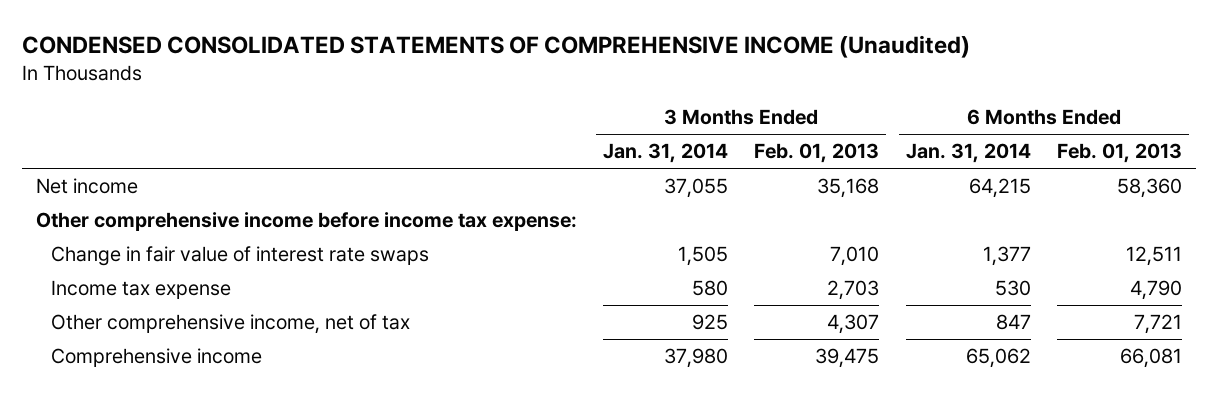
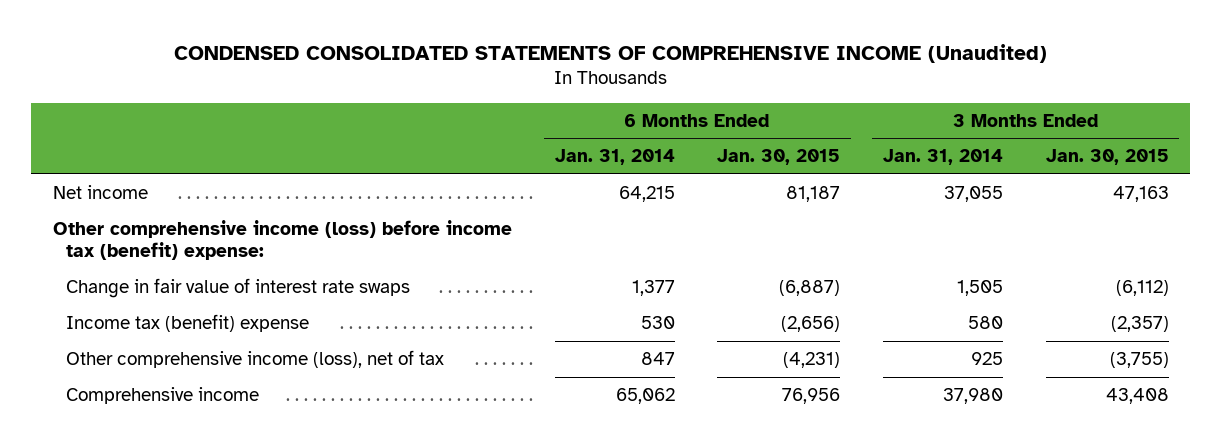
- | 3 Months Ended Jan. 31, 2014 | 3 Months Ended Feb. 01, 2013 | 6 Months Ended Jan. 31, 2014 | 6 Months Ended Feb. 01, 2013
+ | 6 Months Ended Jan. 31, 2014 | 6 Months Ended Jan. 30, 2015 | 3 Months Ended Jan. 31, 2014 | 3 Months Ended Jan. 30, 2015
- Other comprehensive income before income tax expense:
+ Other comprehensive income (loss) before income tax (benefit) expense:
- Income tax expense | 580 | 2,703 | 530 | 4,790
- Other comprehensive income, net of tax | 925 | 4,307 | 847 | 7,721
+ Income tax (benefit) expense | 530 | (2,656) | 580 | (2,357)
+ Other comprehensive income (loss), net of tax | 847 | (4,231) | 925 | (3,755)

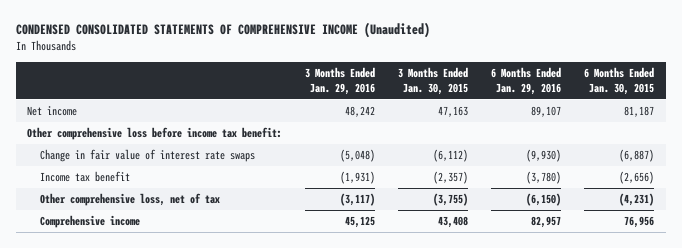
- | 6 Months Ended Jan. 31, 2014 | 6 Months Ended Jan. 30, 2015 | 3 Months Ended Jan. 31, 2014 | 3 Months Ended Jan. 30, 2015
+ | 3 Months Ended Jan. 29, 2016 | 3 Months Ended Jan. 30, 2015 | 6 Months Ended Jan. 29, 2016 | 6 Months Ended Jan. 30, 2015
- Other comprehensive income (loss) before income tax (benefit) expense:
+ Other comprehensive loss before income tax benefit:
- Income tax (benefit) expense | 530 | (2,656) | 580 | (2,357)
- Other comprehensive income (loss), net of tax | 847 | (4,231) | 925 | (3,755)
+ Income tax benefit | (1,931) | (2,357) | (3,780) | (2,656)
+ Other comprehensive loss, net of tax | (3,117) | (3,755) | (6,150) | (4,231)

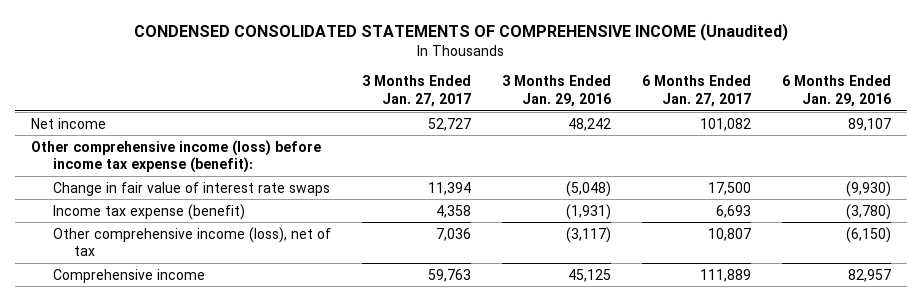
- | 3 Months Ended Jan. 29, 2016 | 3 Months Ended Jan. 30, 2015 | 6 Months Ended Jan. 29, 2016 | 6 Months Ended Jan. 30, 2015
+ | 3 Months Ended Jan. 27, 2017 | 3 Months Ended Jan. 29, 2016 | 6 Months Ended Jan. 27, 2017 | 6 Months Ended Jan. 29, 2016
- Other comprehensive loss before income tax benefit:
+ Other comprehensive income (loss) before income tax expense (benefit):
- Income tax benefit | (1,931) | (2,357) | (3,780) | (2,656)
- Other comprehensive loss, net of tax | (3,117) | (3,755) | (6,150) | (4,231)
+ Income tax expense (benefit) | 4,358 | (1,931) | 6,693 | (3,780)
+ Other comprehensive income (loss), net of tax | 7,036 | (3,117) | 10,807 | (6,150)

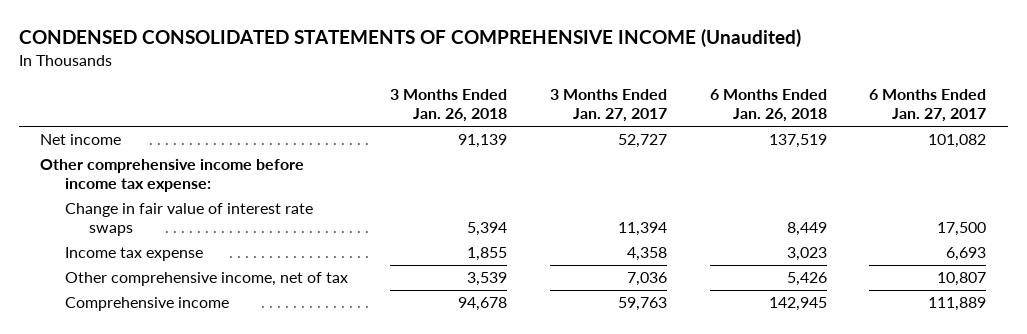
- | 3 Months Ended Jan. 27, 2017 | 3 Months Ended Jan. 29, 2016 | 6 Months Ended Jan. 27, 2017 | 6 Months Ended Jan. 29, 2016
+ | 3 Months Ended Jan. 26, 2018 | 3 Months Ended Jan. 27, 2017 | 6 Months Ended Jan. 26, 2018 | 6 Months Ended Jan. 27, 2017
- Other comprehensive income (loss) before income tax expense (benefit):
+ Other comprehensive income before income tax expense:
- Income tax expense (benefit) | 4,358 | (1,931) | 6,693 | (3,780)
- Other comprehensive income (loss), net of tax | 7,036 | (3,117) | 10,807 | (6,150)
+ Income tax expense | 1,855 | 4,358 | 3,023 | 6,693
+ Other comprehensive income, net of tax | 3,539 | 7,036 | 5,426 | 10,807

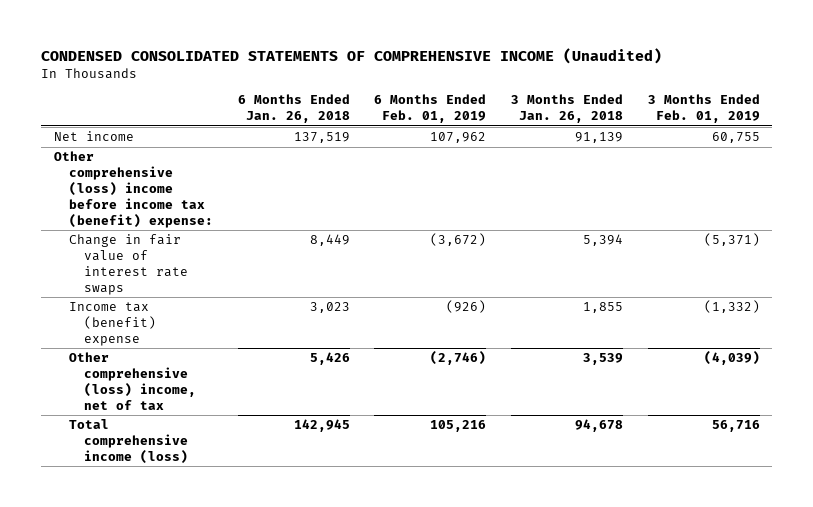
- | 3 Months Ended Jan. 26, 2018 | 3 Months Ended Jan. 27, 2017 | 6 Months Ended Jan. 26, 2018 | 6 Months Ended Jan. 27, 2017
+ | 6 Months Ended Jan. 26, 2018 | 6 Months Ended Feb. 01, 2019 | 3 Months Ended Jan. 26, 2018 | 3 Months Ended Feb. 01, 2019
- Other comprehensive income before income tax expense:
+ Other comprehensive (loss) income before income tax (benefit) expense:
- Income tax expense | 1,855 | 4,358 | 3,023 | 6,693
- Other comprehensive income, net of tax | 3,539 | 7,036 | 5,426 | 10,807
- Comprehensive income | 94,678 | 59,763 | 142,945 | 111,889
+ Income tax (benefit) expense | 3,023 | (926) | 1,855 | (1,332)
+ Other comprehensive (loss) income, net of tax | 5,426 | (2,746) | 3,539 | (4,039)
+ Total comprehensive income (loss) | 142,945 | 105,216 | 94,678 | 56,716

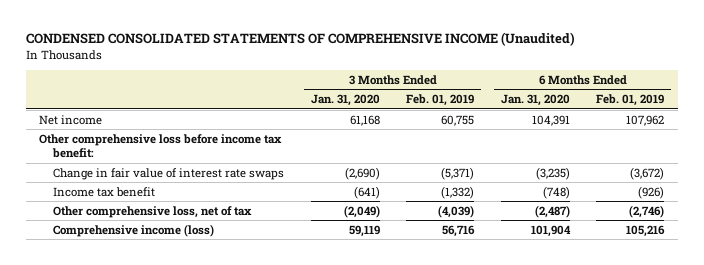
- | 6 Months Ended Jan. 26, 2018 | 6 Months Ended Feb. 01, 2019 | 3 Months Ended Jan. 26, 2018 | 3 Months Ended Feb. 01, 2019
+ | 3 Months Ended Jan. 31, 2020 | 3 Months Ended Feb. 01, 2019 | 6 Months Ended Jan. 31, 2020 | 6 Months Ended Feb. 01, 2019
- Other comprehensive (loss) income before income tax (benefit) expense:
+ Other comprehensive loss before income tax benefit:
- Income tax (benefit) expense | 3,023 | (926) | 1,855 | (1,332)
- Other comprehensive (loss) income, net of tax | 5,426 | (2,746) | 3,539 | (4,039)
- Total comprehensive income (loss) | 142,945 | 105,216 | 94,678 | 56,716
+ Income tax benefit | (641) | (1,332) | (748) | (926)
+ Other comprehensive loss, net of tax | (2,049) | (4,039) | (2,487) | (2,746)
+ Comprehensive income (loss) | 59,119 | 56,716 | 101,904 | 105,216

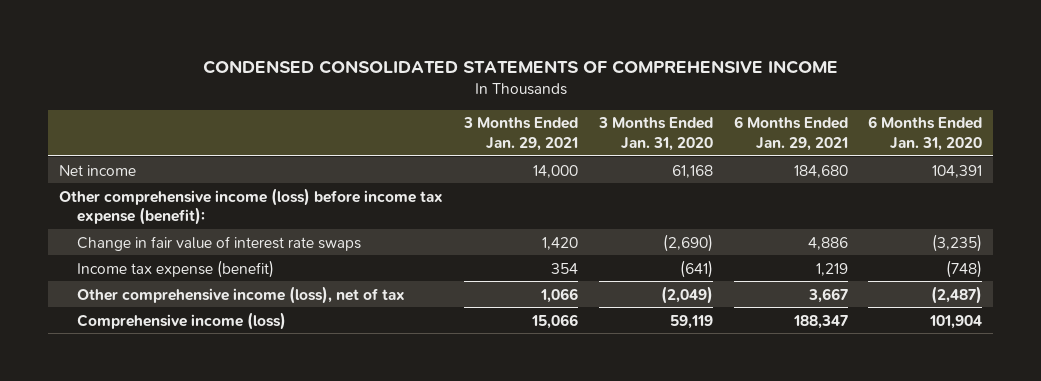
- CONDENSED CONSOLIDATED STATEMENTS OF COMPREHENSIVE INCOME (Unaudited)
+ CONDENSED CONSOLIDATED STATEMENTS OF COMPREHENSIVE INCOME
- | 3 Months Ended Jan. 31, 2020 | 3 Months Ended Feb. 01, 2019 | 6 Months Ended Jan. 31, 2020 | 6 Months Ended Feb. 01, 2019
+ | 3 Months Ended Jan. 29, 2021 | 3 Months Ended Jan. 31, 2020 | 6 Months Ended Jan. 29, 2021 | 6 Months Ended Jan. 31, 2020
- Other comprehensive loss before income tax benefit:
+ Other comprehensive income (loss) before income tax expense (benefit):
- Income tax benefit | (641) | (1,332) | (748) | (926)
- Other comprehensive loss, net of tax | (2,049) | (4,039) | (2,487) | (2,746)
+ Income tax expense (benefit) | 354 | (641) | 1,219 | (748)
+ Other comprehensive income (loss), net of tax | 1,066 | (2,049) | 3,667 | (2,487)

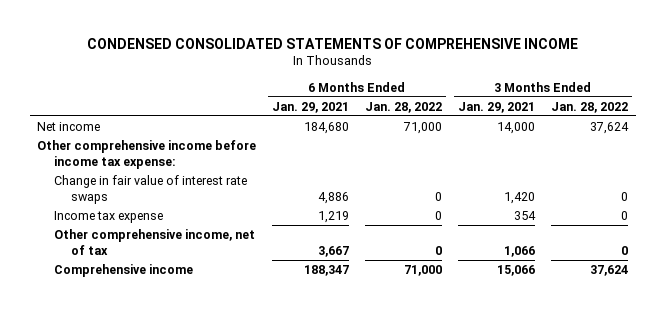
- | 3 Months Ended Jan. 29, 2021 | 3 Months Ended Jan. 31, 2020 | 6 Months Ended Jan. 29, 2021 | 6 Months Ended Jan. 31, 2020
+ | 6 Months Ended Jan. 29, 2021 | 6 Months Ended Jan. 28, 2022 | 3 Months Ended Jan. 29, 2021 | 3 Months Ended Jan. 28, 2022
- Other comprehensive income (loss) before income tax expense (benefit):
+ Other comprehensive income before income tax expense:
- Income tax expense (benefit) | 354 | (641) | 1,219 | (748)
- Other comprehensive income (loss), net of tax | 1,066 | (2,049) | 3,667 | (2,487)
- Comprehensive income (loss) | 15,066 | 59,119 | 188,347 | 101,904
+ Income tax expense | 1,219 | 0 | 354 | 0
+ Other comprehensive income, net of tax | 3,667 | 0 | 1,066 | 0
+ Comprehensive income | 188,347 | 71,000 | 15,066 | 37,624

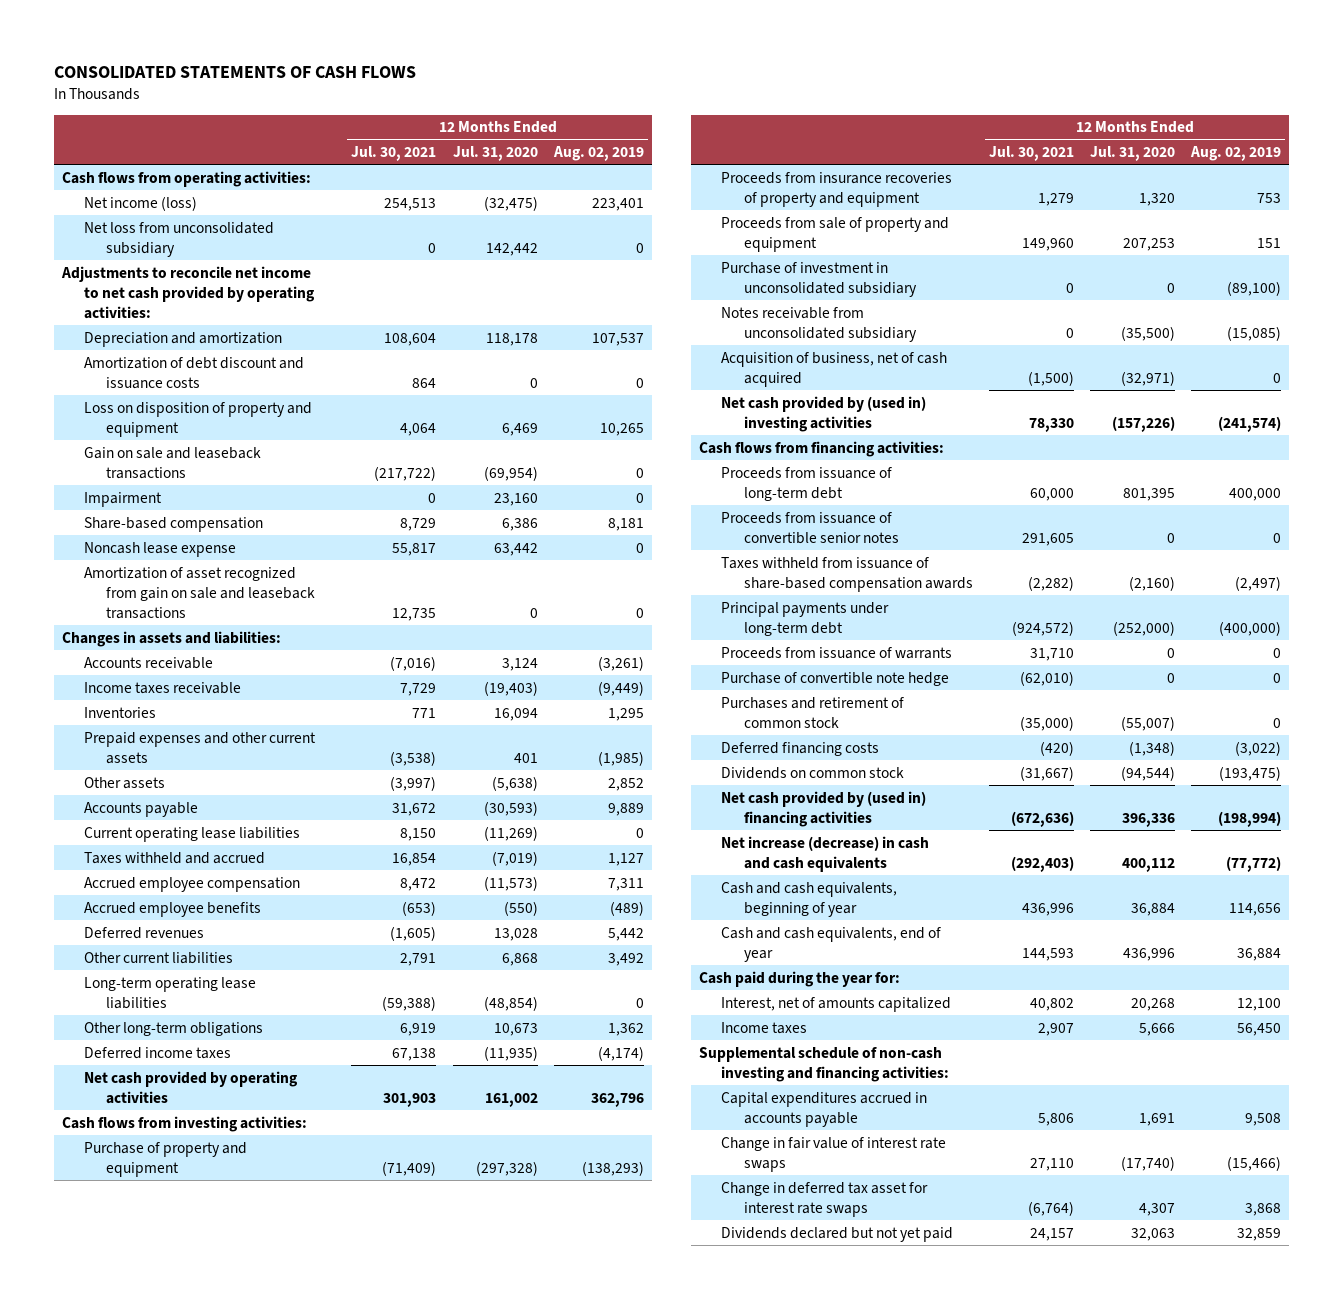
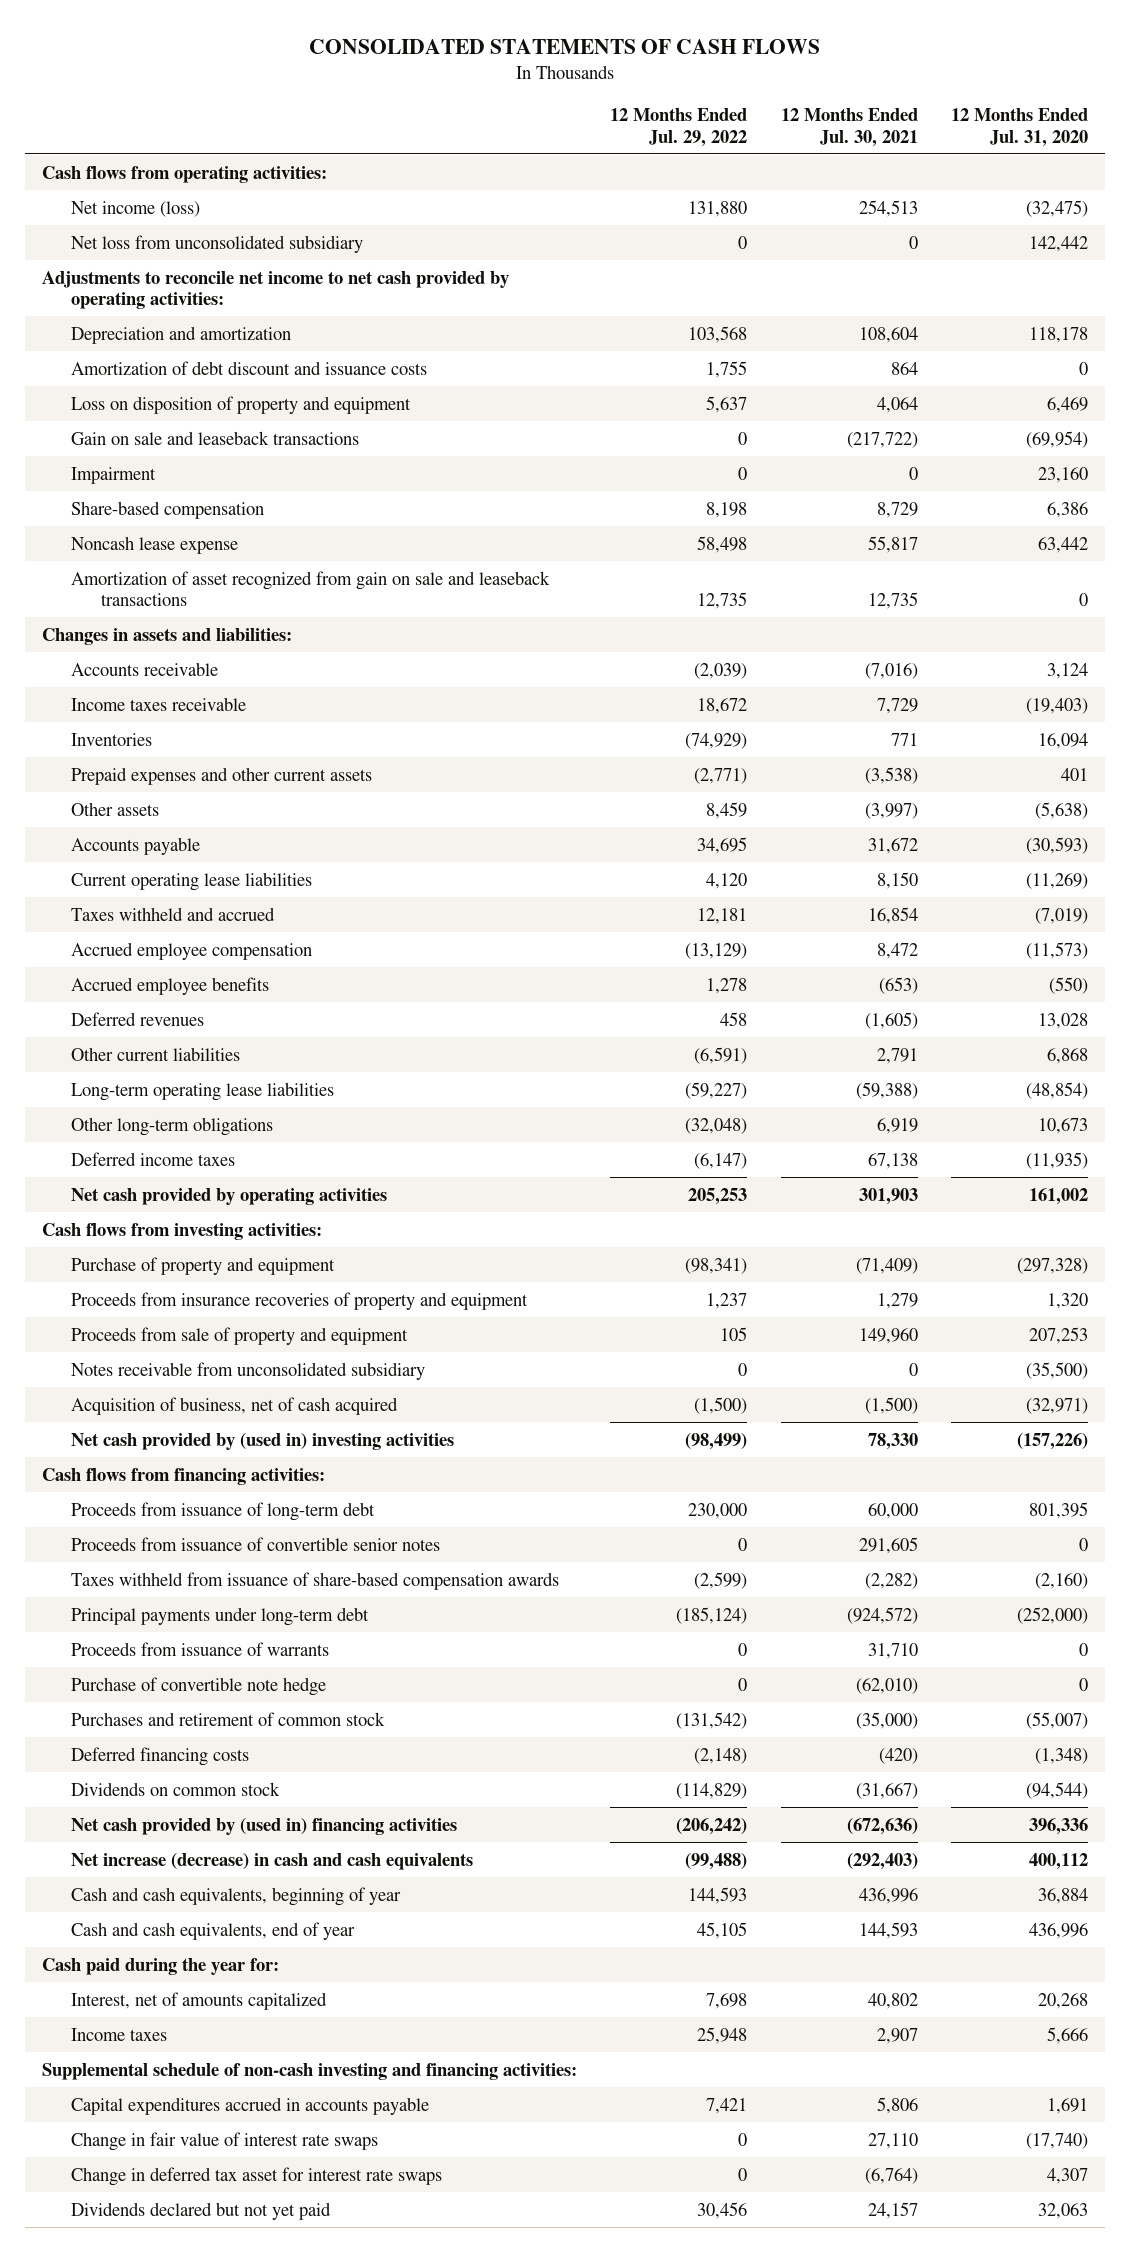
- | 12 Months Ended Jul. 30, 2021 | 12 Months Ended Jul. 31, 2020 | 12 Months Ended Aug. 02, 2019
+ | 12 Months Ended Jul. 29, 2022 | 12 Months Ended Jul. 30, 2021 | 12 Months Ended Jul. 31, 2020
- Purchase of investment in unconsolidated subsidiary | 0 | 0 | (89,100)

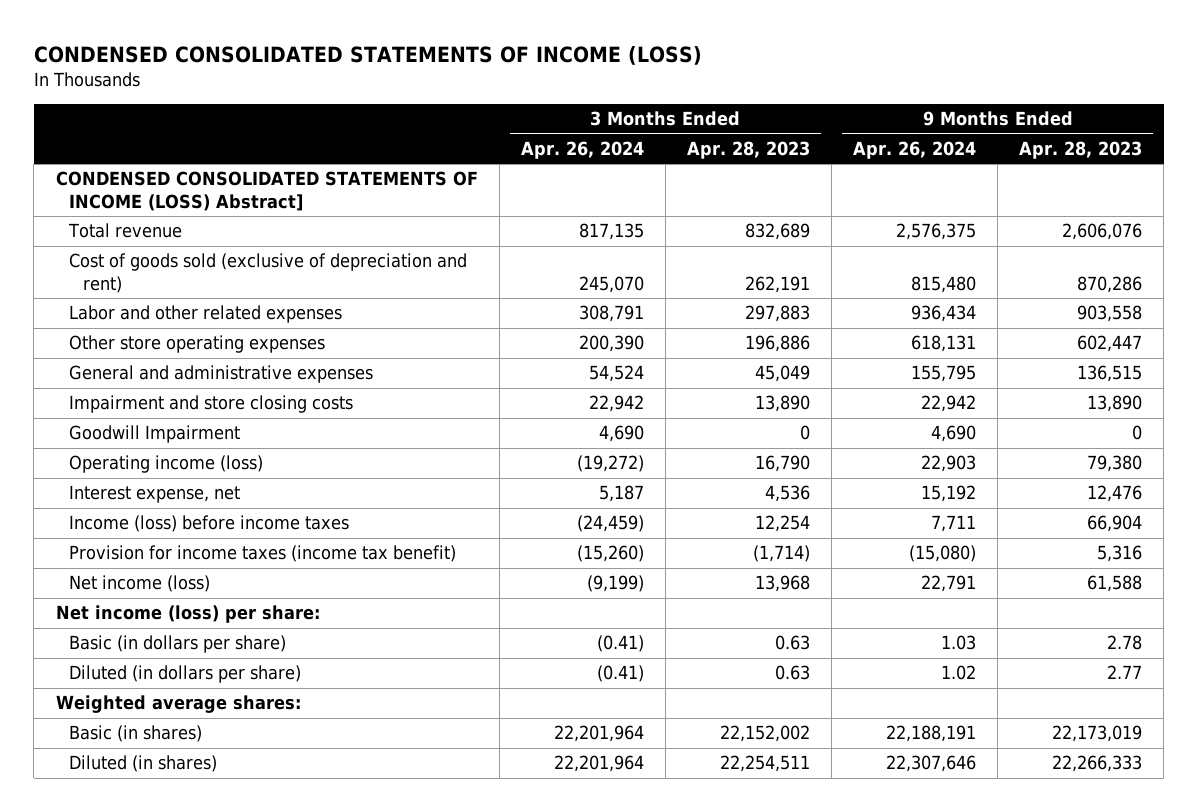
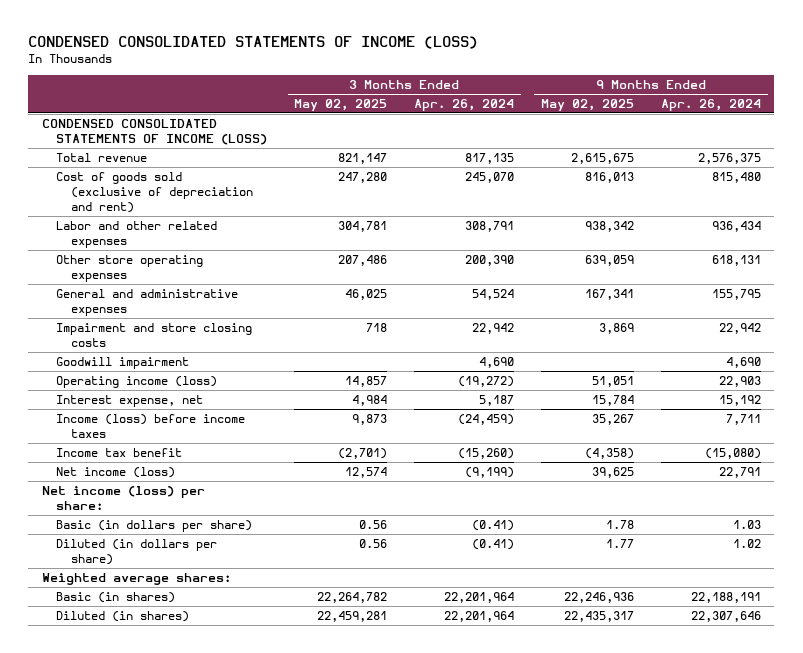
- | 3 Months Ended Apr. 26, 2024 | 3 Months Ended Apr. 28, 2023 | 9 Months Ended Apr. 26, 2024 | 9 Months Ended Apr. 28, 2023
+ | 3 Months Ended May 02, 2025 | 3 Months Ended Apr. 26, 2024 | 9 Months Ended May 02, 2025 | 9 Months Ended Apr. 26, 2024
- CONDENSED CONSOLIDATED STATEMENTS OF INCOME (LOSS) Abstract]
+ CONDENSED CONSOLIDATED STATEMENTS OF INCOME (LOSS)
- Goodwill Impairment | 4,690 | 0 | 4,690 | 0
+ Goodwill impairment | | 4,690 | | 4,690
- Provision for income taxes (income tax benefit) | (15,260) | (1,714) | (15,080) | 5,316
+ Income tax benefit | (2,701) | (15,260) | (4,358) | (15,080)

